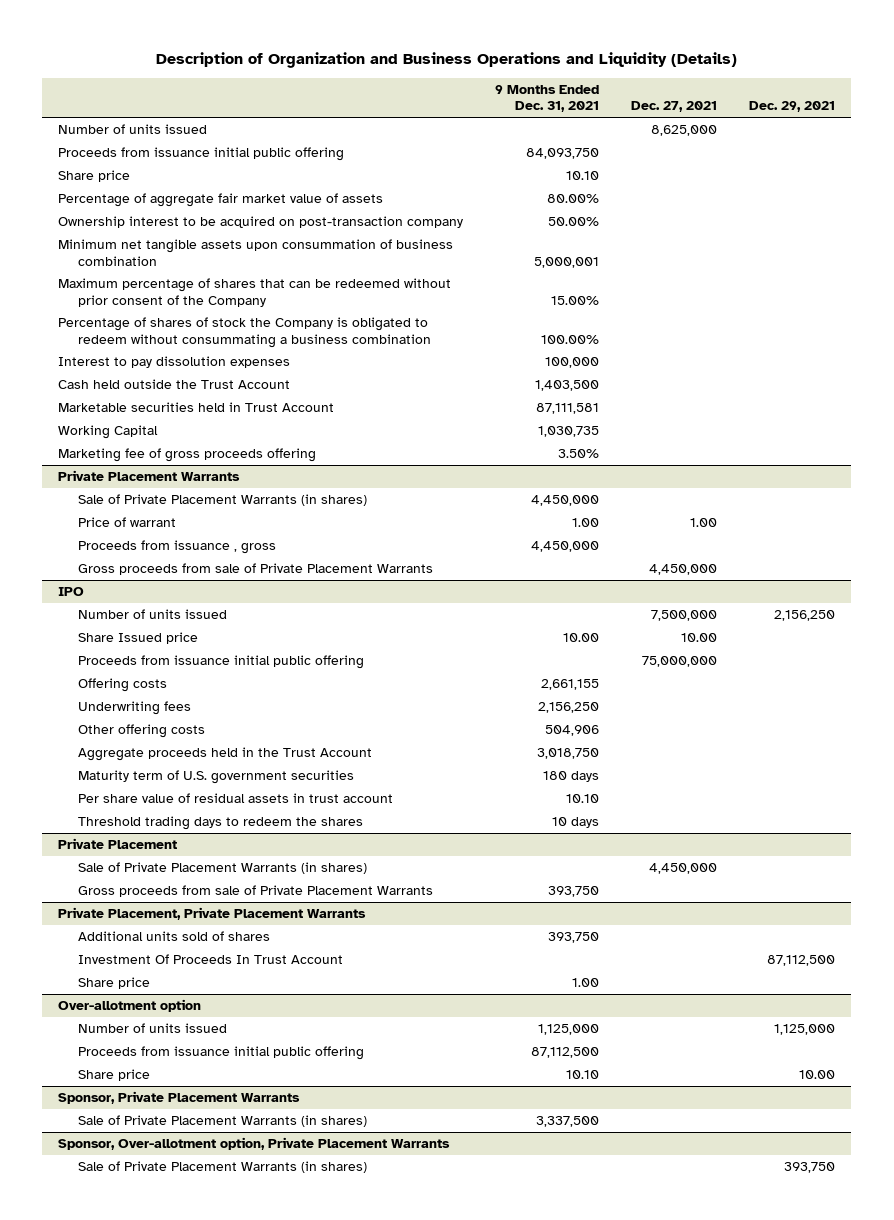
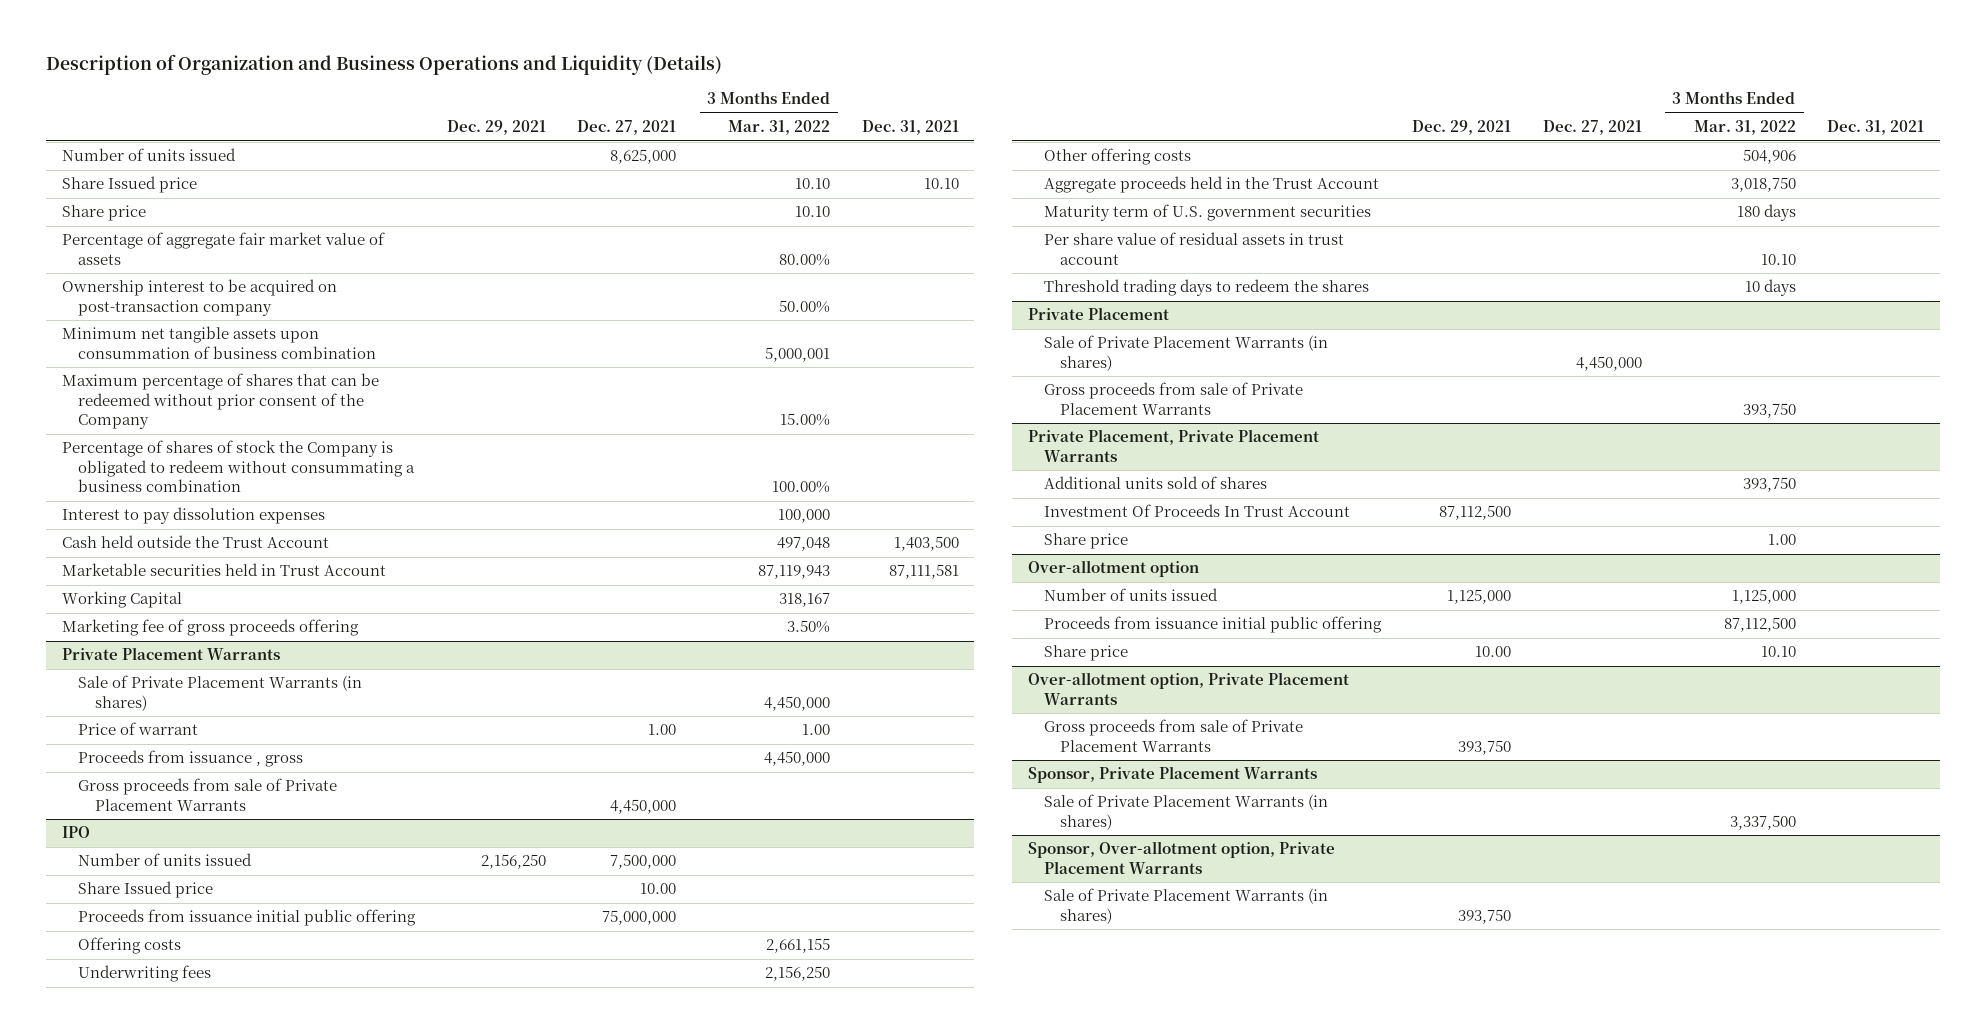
- | 9 Months Ended Dec. 31, 2021 | Dec. 27, 2021 | Dec. 29, 2021
+ | Dec. 29, 2021 | Dec. 27, 2021 | 3 Months Ended Mar. 31, 2022 | Dec. 31, 2021
- Proceeds from issuance initial public offering | 84,093,750 | |
+ Share Issued price | | | 10.10 | 10.10
+ Over-allotment option, Private Placement Warrants
+ Gross proceeds from sale of Private Placement Warrants | 393,750 | | |

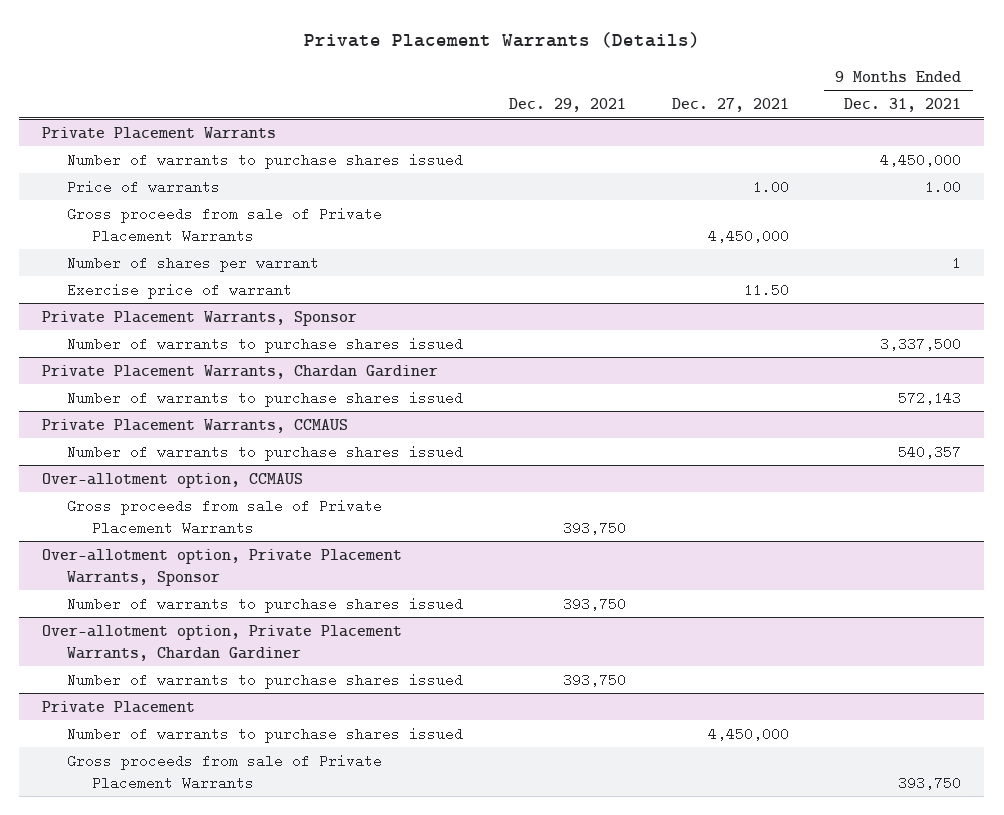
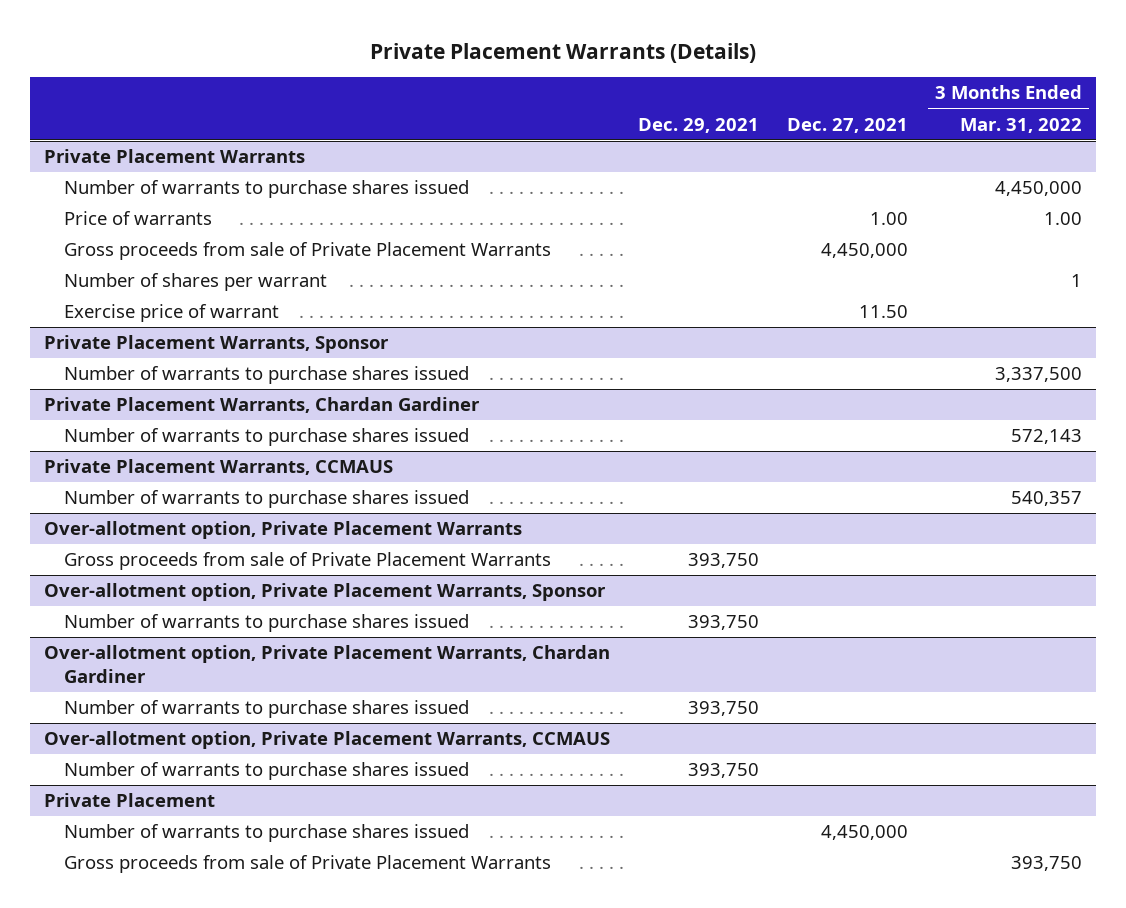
- | Dec. 29, 2021 | Dec. 27, 2021 | 9 Months Ended Dec. 31, 2021
+ | Dec. 29, 2021 | Dec. 27, 2021 | 3 Months Ended Mar. 31, 2022
- Over-allotment option, CCMAUS
+ Over-allotment option, Private Placement Warrants
+ Over-allotment option, Private Placement Warrants, CCMAUS
+ Number of warrants to purchase shares issued | 393,750 | |

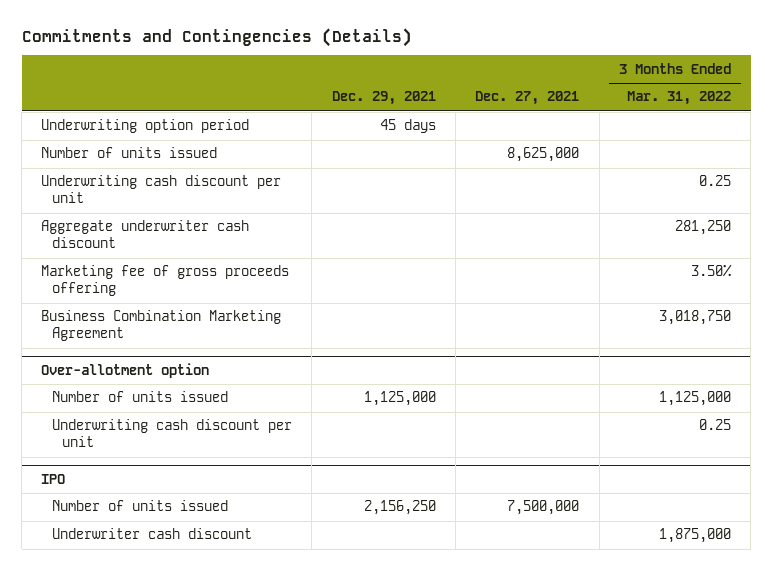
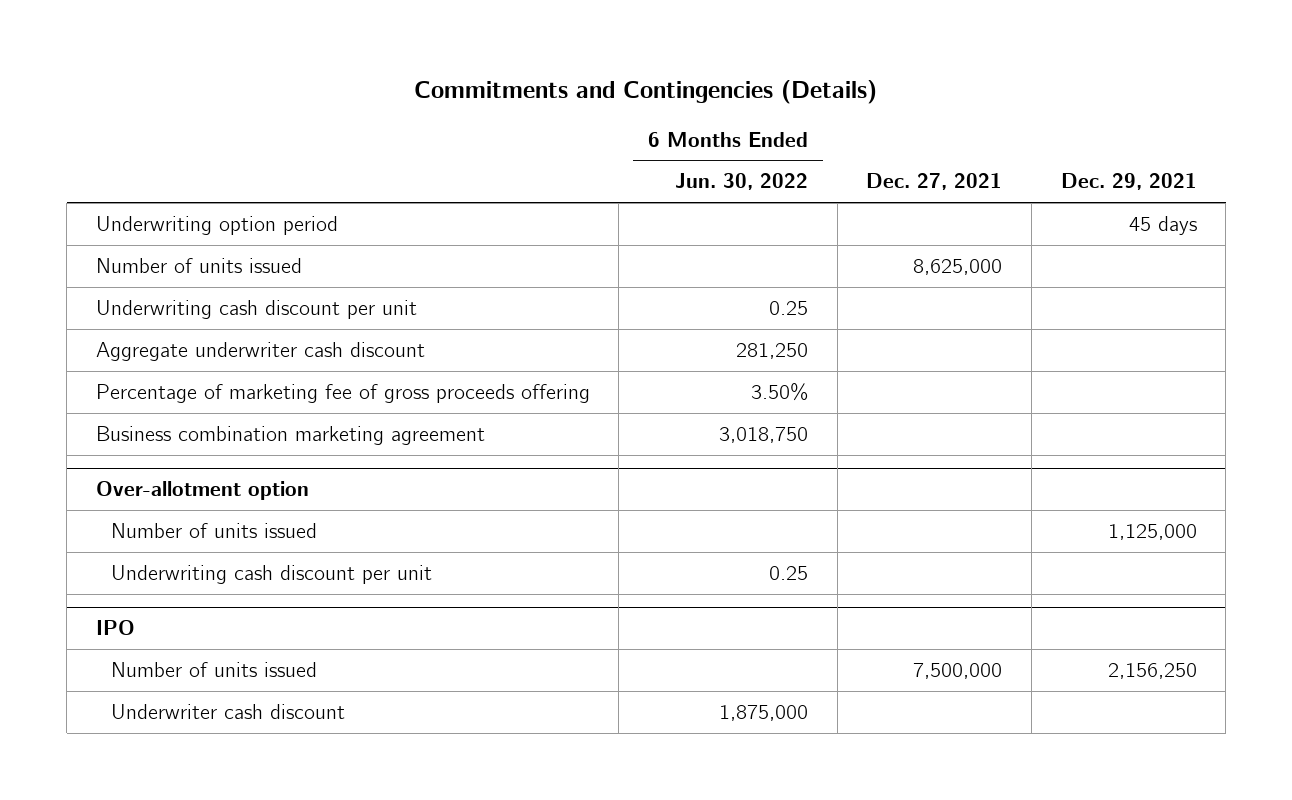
- | Dec. 29, 2021 | Dec. 27, 2021 | 3 Months Ended Mar. 31, 2022
+ | 6 Months Ended Jun. 30, 2022 | Dec. 27, 2021 | Dec. 29, 2021
- Marketing fee of gross proceeds offering | | | 3.50%
- Business Combination Marketing Agreement | | | 3,018,750
+ Percentage of marketing fee of gross proceeds offering | 3.50% | |
+ Business combination marketing agreement | 3,018,750 | |

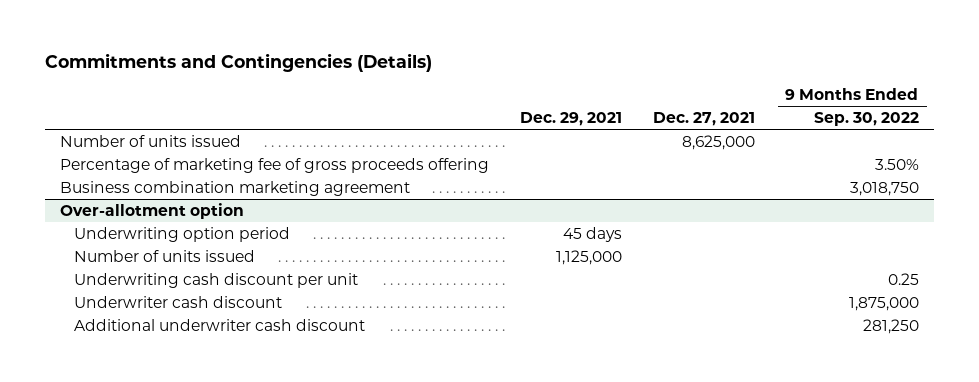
- | 6 Months Ended Jun. 30, 2022 | Dec. 27, 2021 | Dec. 29, 2021
+ | Dec. 29, 2021 | Dec. 27, 2021 | 9 Months Ended Sep. 30, 2022
- Underwriting option period | | | 45 days
- Underwriting cash discount per unit | 0.25 | |
- Aggregate underwriter cash discount | 281,250 | |
@ Over-allotment option
+ Underwriting option period | 45 days | |
- IPO
- Number of units issued | | 7,500,000 | 2,156,250
- Underwriter cash discount | 1,875,000 | |
@ Over-allotment option
+ Underwriter cash discount | | | 1,875,000
+ Additional underwriter cash discount | | | 281,250

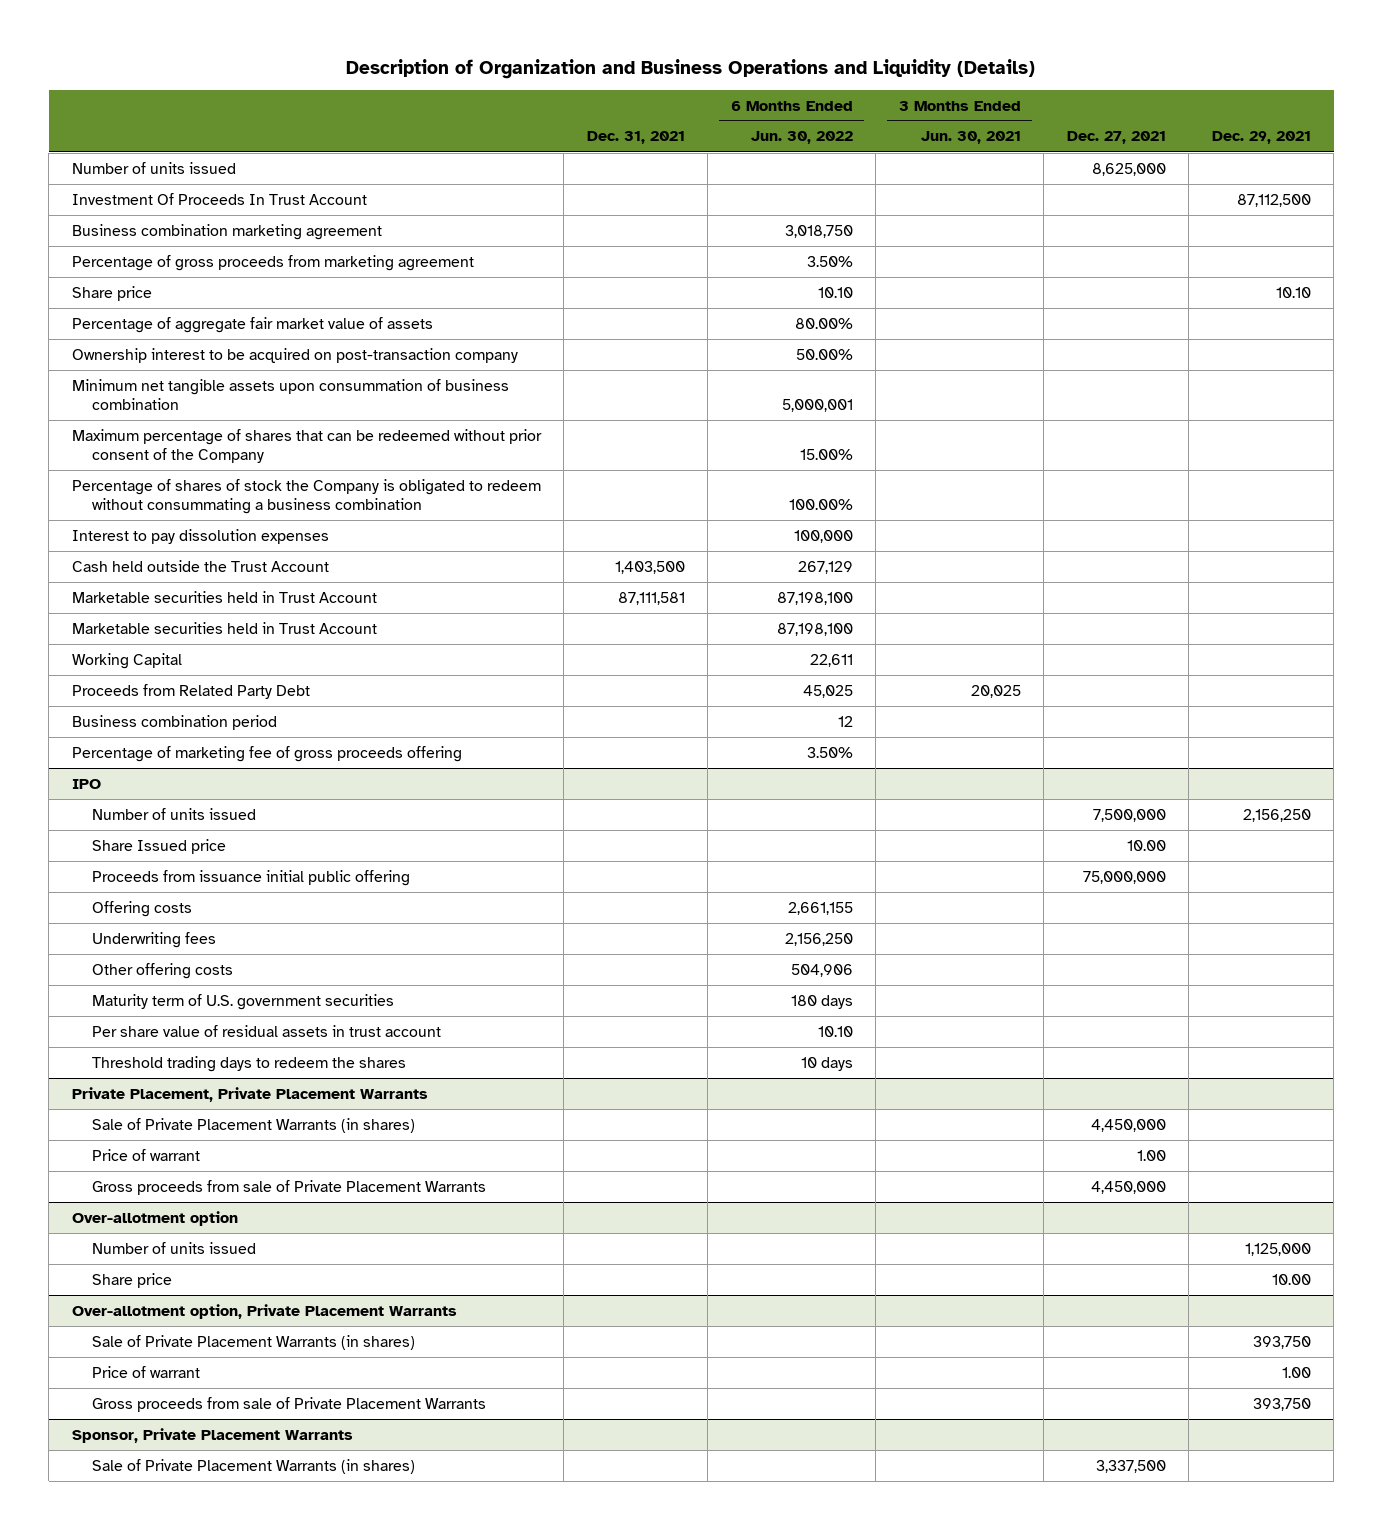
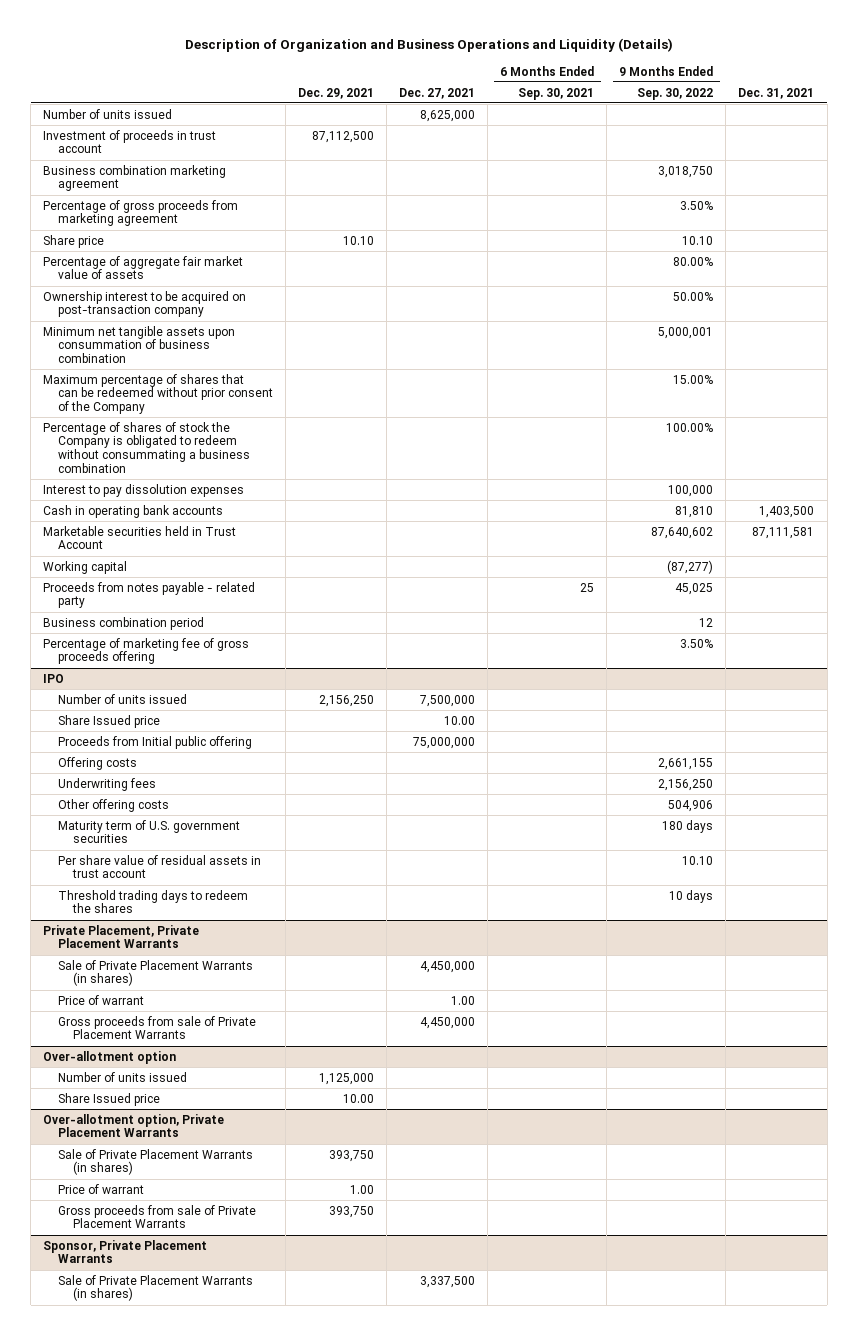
- | Dec. 31, 2021 | 6 Months Ended Jun. 30, 2022 | 3 Months Ended Jun. 30, 2021 | Dec. 27, 2021 | Dec. 29, 2021
+ | Dec. 29, 2021 | Dec. 27, 2021 | 6 Months Ended Sep. 30, 2021 | 9 Months Ended Sep. 30, 2022 | Dec. 31, 2021
- Investment Of Proceeds In Trust Account | | | | | 87,112,500
+ Investment of proceeds in trust account | 87,112,500 | | | |
- Cash held outside the Trust Account | 1,403,500 | 267,129 | | |
+ Cash in operating bank accounts | | | | 81,810 | 1,403,500
- Marketable securities held in Trust Account | | 87,198,100 | | |
- Working Capital | | 22,611 | | |
- Proceeds from Related Party Debt | | 45,025 | 20,025 | |
+ Working capital | | | | (87,277) |
+ Proceeds from notes payable - related party | | | 25 | 45,025 |
@ IPO
- Proceeds from issuance initial public offering | | | | 75,000,000 |
+ Proceeds from Initial public offering | | 75,000,000 | | |
@ Over-allotment option
- Share price | | | | | 10.00
+ Share Issued price | 10.00 | | | |

